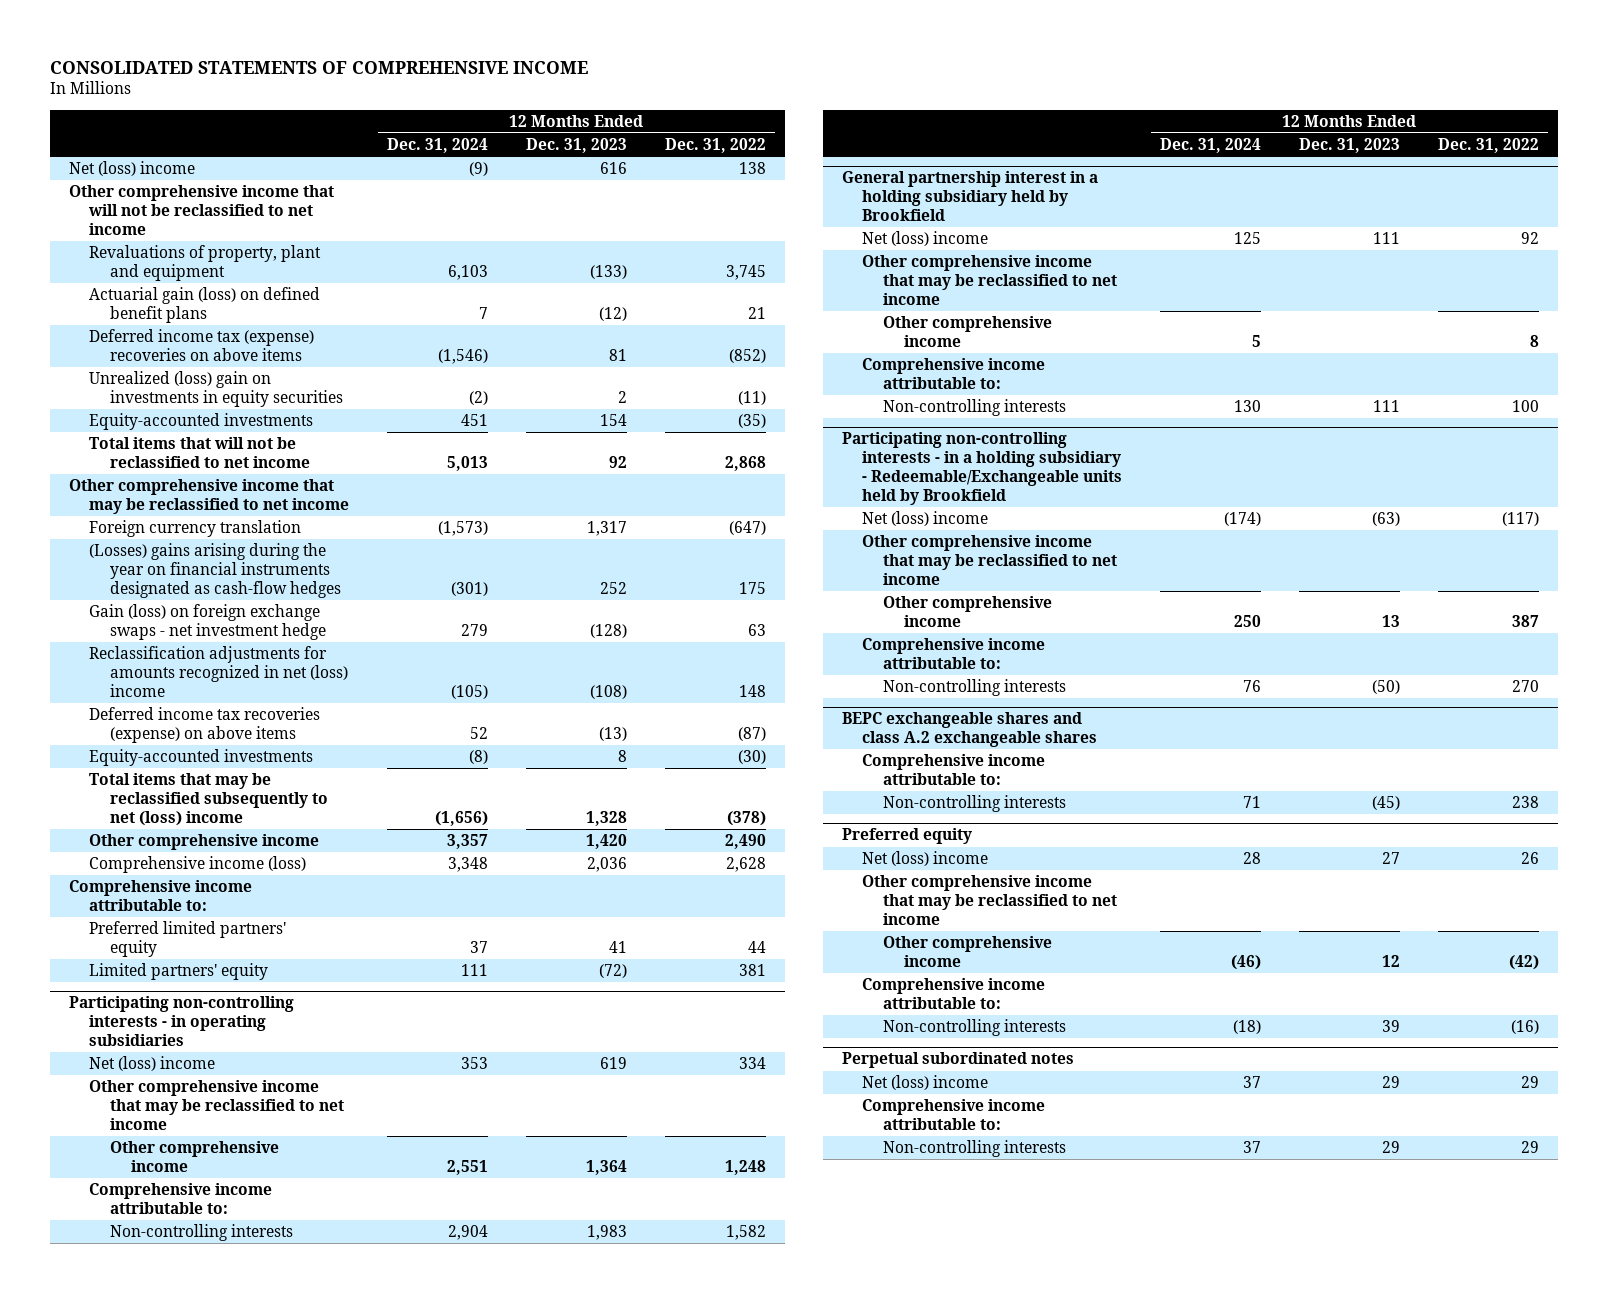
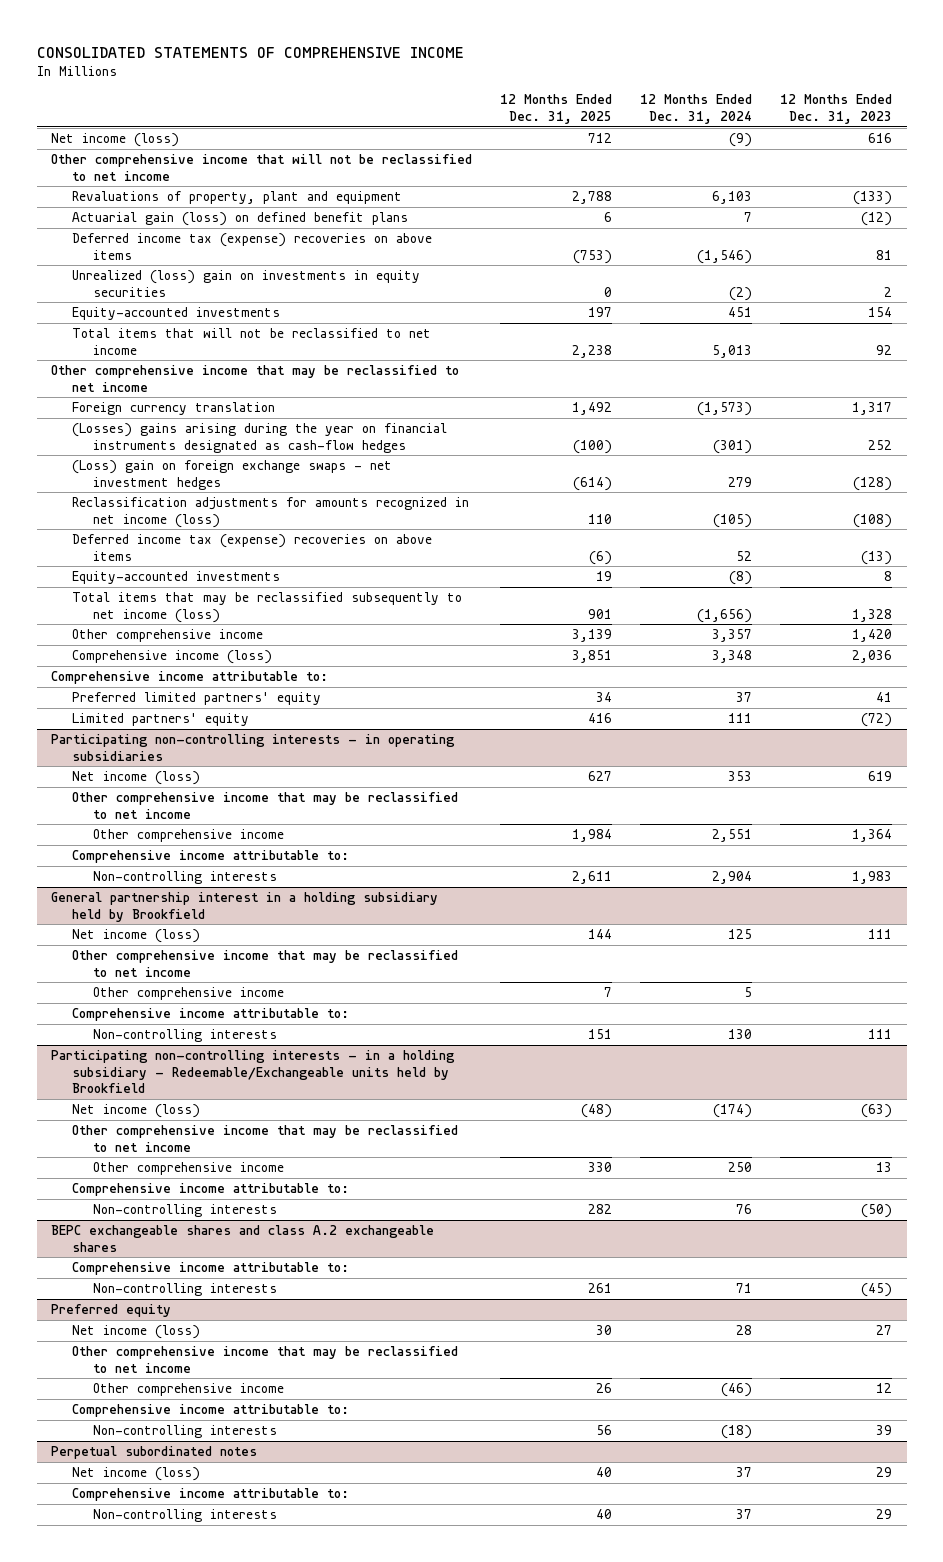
- | 12 Months Ended Dec. 31, 2024 | 12 Months Ended Dec. 31, 2023 | 12 Months Ended Dec. 31, 2022
+ | 12 Months Ended Dec. 31, 2025 | 12 Months Ended Dec. 31, 2024 | 12 Months Ended Dec. 31, 2023
- Net (loss) income | (9) | 616 | 138
+ Net income (loss) | 712 | (9) | 616
- Gain (loss) on foreign exchange swaps - net investment hedge | 279 | (128) | 63
- Reclassification adjustments for amounts recognized in net (loss) income | (105) | (108) | 148
- Deferred income tax recoveries (expense) on above items | 52 | (13) | (87)
+ (Loss) gain on foreign exchange swaps - net investment hedges | (614) | 279 | (128)
+ Reclassification adjustments for amounts recognized in net income (loss) | 110 | (105) | (108)
+ Deferred income tax (expense) recoveries on above items | (6) | 52 | (13)
- Total items that may be reclassified subsequently to net (loss) income | (1,656) | 1,328 | (378)
+ Total items that may be reclassified subsequently to net income (loss) | 901 | (1,656) | 1,328
@ Participating non-controlling interests - in operating subsidiaries
- Net (loss) income | 353 | 619 | 334
+ Net income (loss) | 627 | 353 | 619
@ General partnership interest in a holding subsidiary held by Brookfield
- Net (loss) income | 125 | 111 | 92
+ Net income (loss) | 144 | 125 | 111
@ Participating non-controlling interests - in a holding subsidiary - Redeemable/Exchangeable units held by Brookfield
- Net (loss) income | (174) | (63) | (117)
+ Net income (loss) | (48) | (174) | (63)
@ Preferred equity
- Net (loss) income | 28 | 27 | 26
+ Net income (loss) | 30 | 28 | 27
@ Perpetual subordinated notes
- Net (loss) income | 37 | 29 | 29
+ Net income (loss) | 40 | 37 | 29

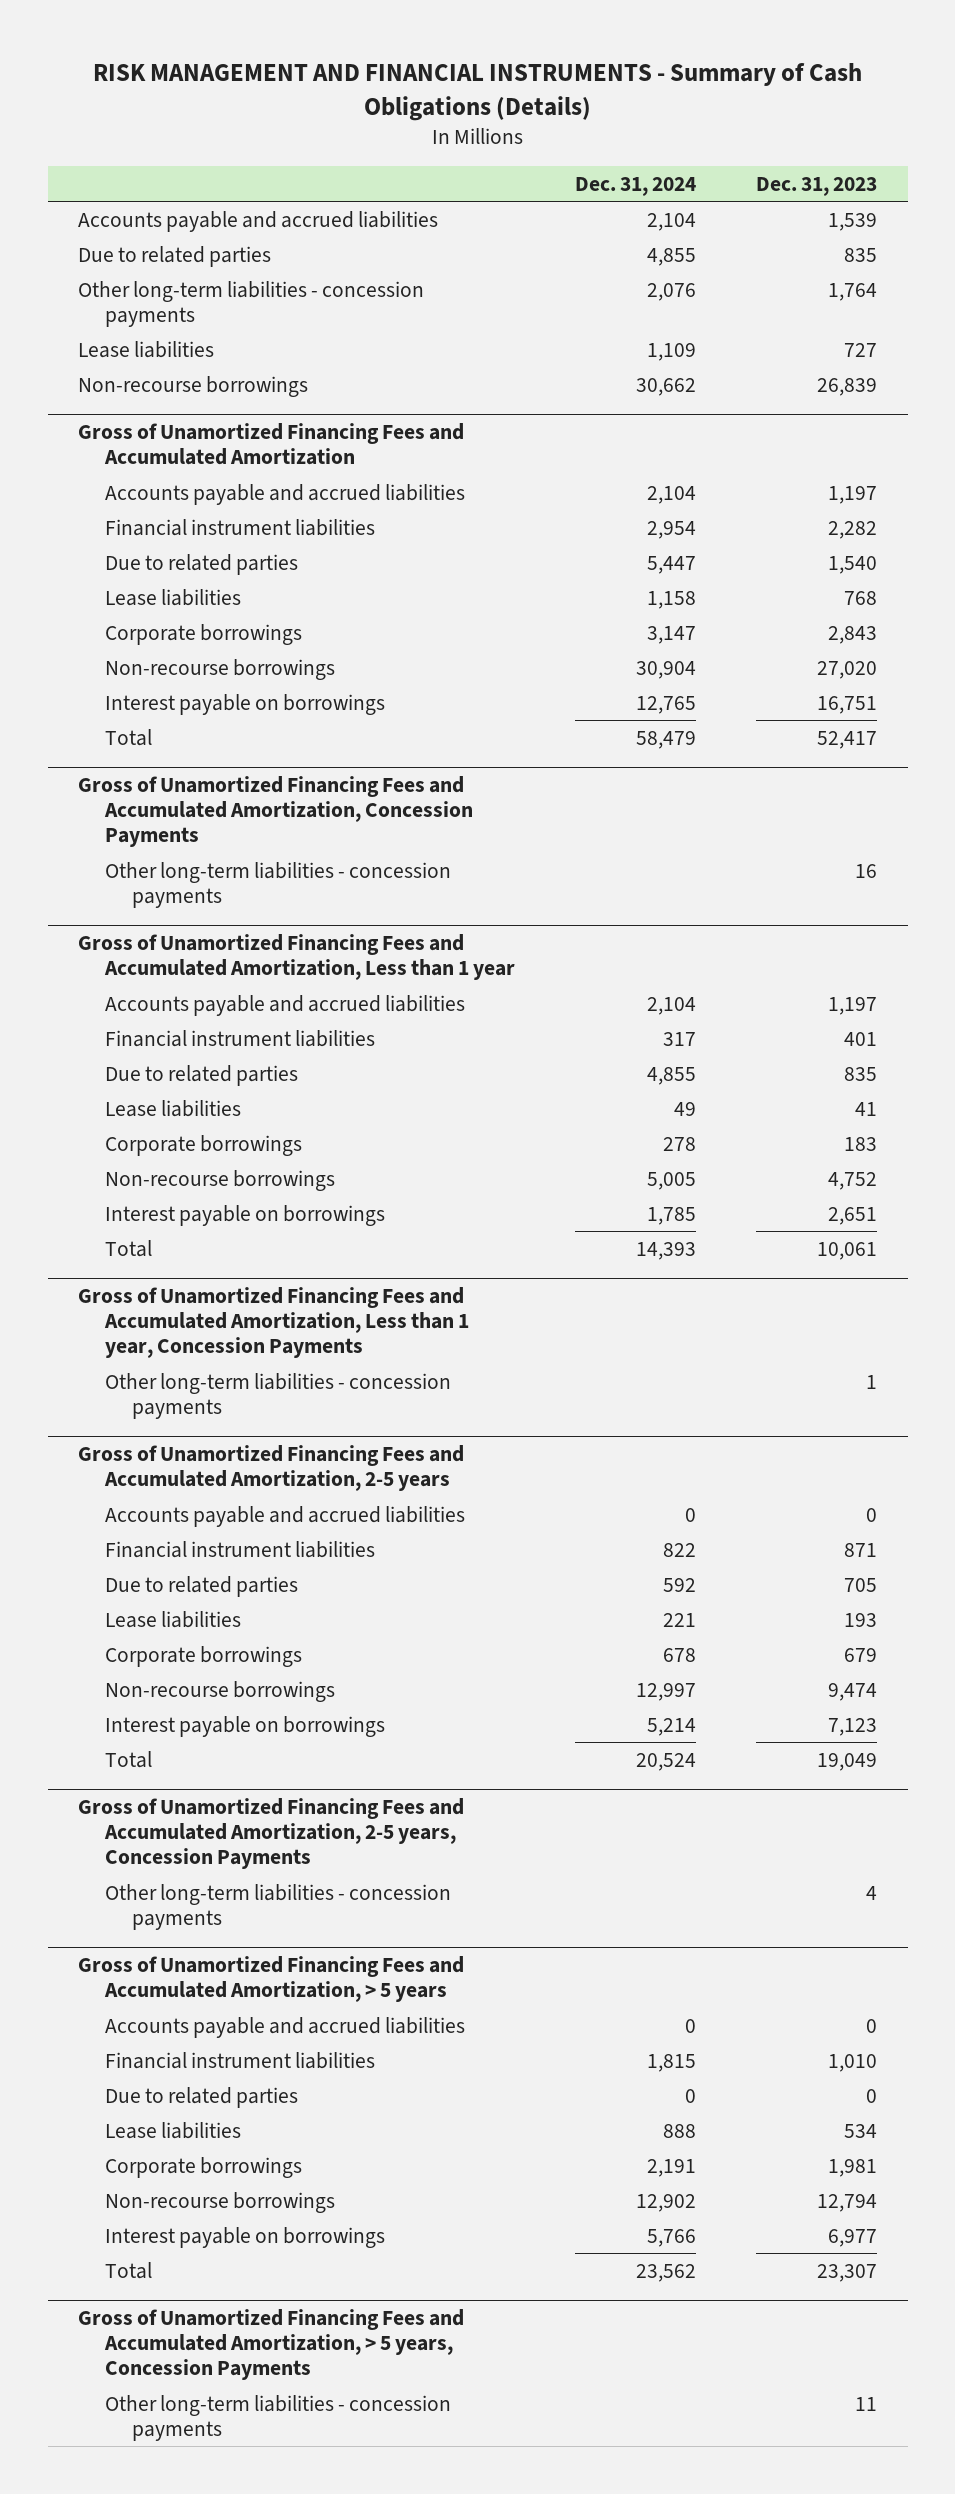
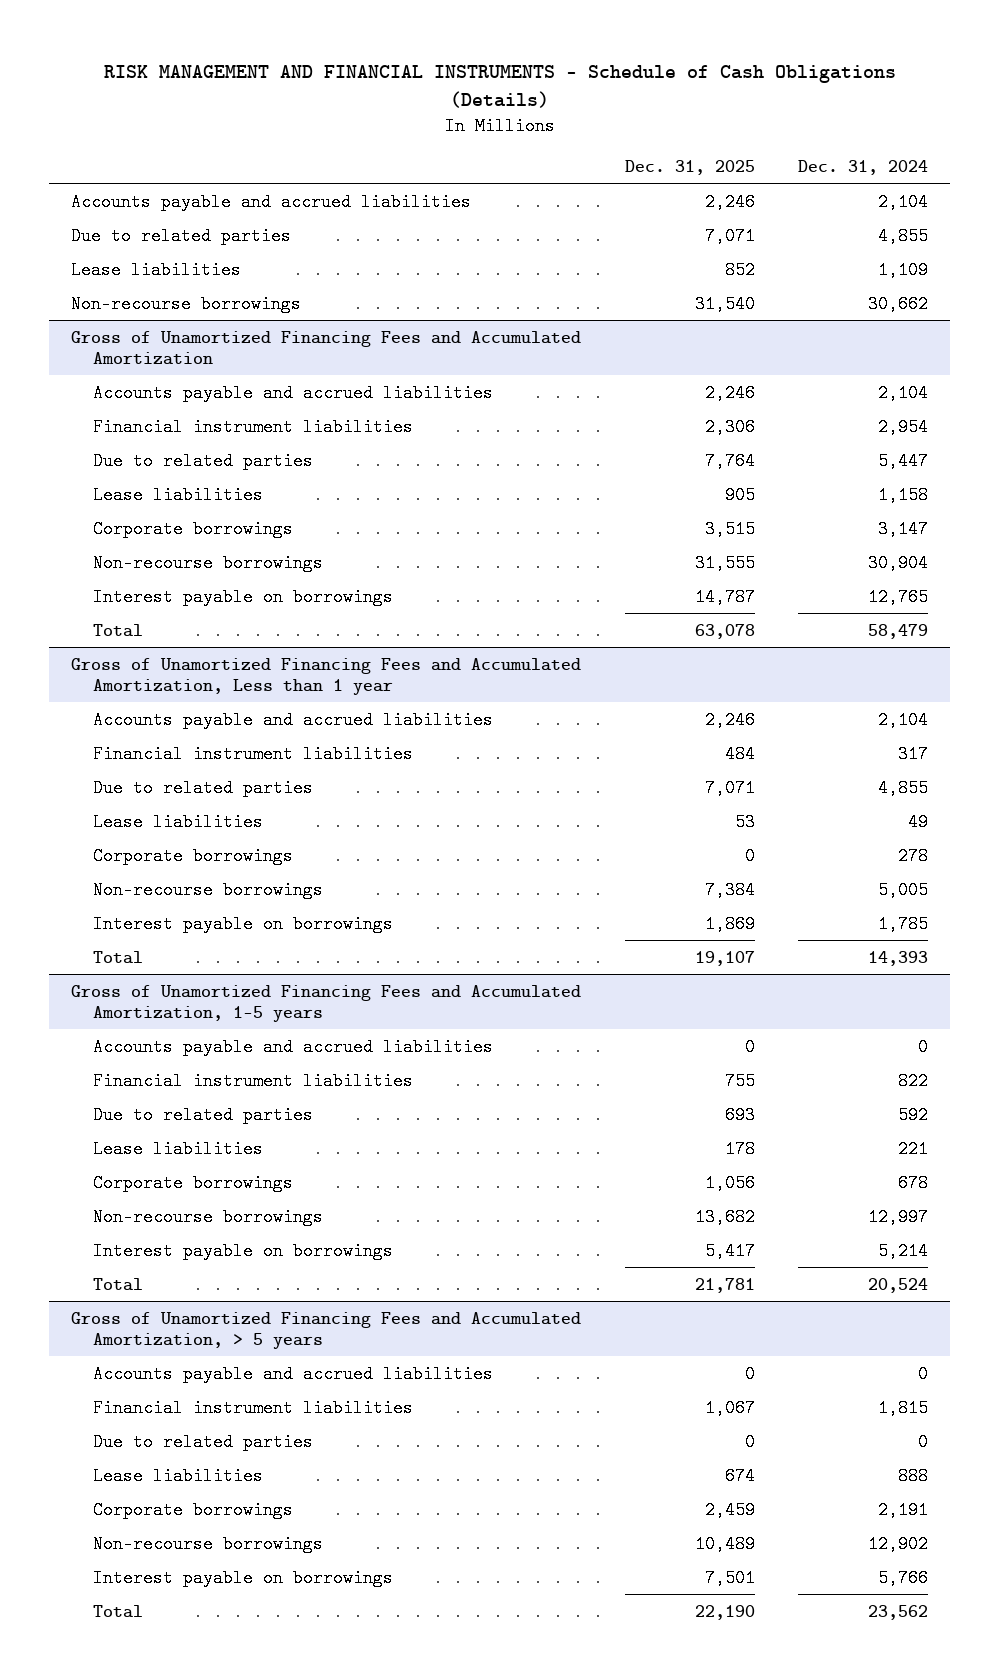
- RISK MANAGEMENT AND FINANCIAL INSTRUMENTS - Summary of Cash Obligations (Details)
+ RISK MANAGEMENT AND FINANCIAL INSTRUMENTS - Schedule of Cash Obligations (Details)
- | Dec. 31, 2024 | Dec. 31, 2023
+ | Dec. 31, 2025 | Dec. 31, 2024
- Other long-term liabilities - concession payments | 2,076 | 1,764
- Gross of Unamortized Financing Fees and Accumulated Amortization, Concession Payments
- Other long-term liabilities - concession payments | | 16
- Gross of Unamortized Financing Fees and Accumulated Amortization, Less than 1 year, Concession Payments
- Other long-term liabilities - concession payments | | 1
- Gross of Unamortized Financing Fees and Accumulated Amortization, 2-5 years
+ Gross of Unamortized Financing Fees and Accumulated Amortization, 1-5 years
- Gross of Unamortized Financing Fees and Accumulated Amortization, 2-5 years, Concession Payments
- Other long-term liabilities - concession payments | | 4
- Gross of Unamortized Financing Fees and Accumulated Amortization, > 5 years, Concession Payments
- Other long-term liabilities - concession payments | | 11

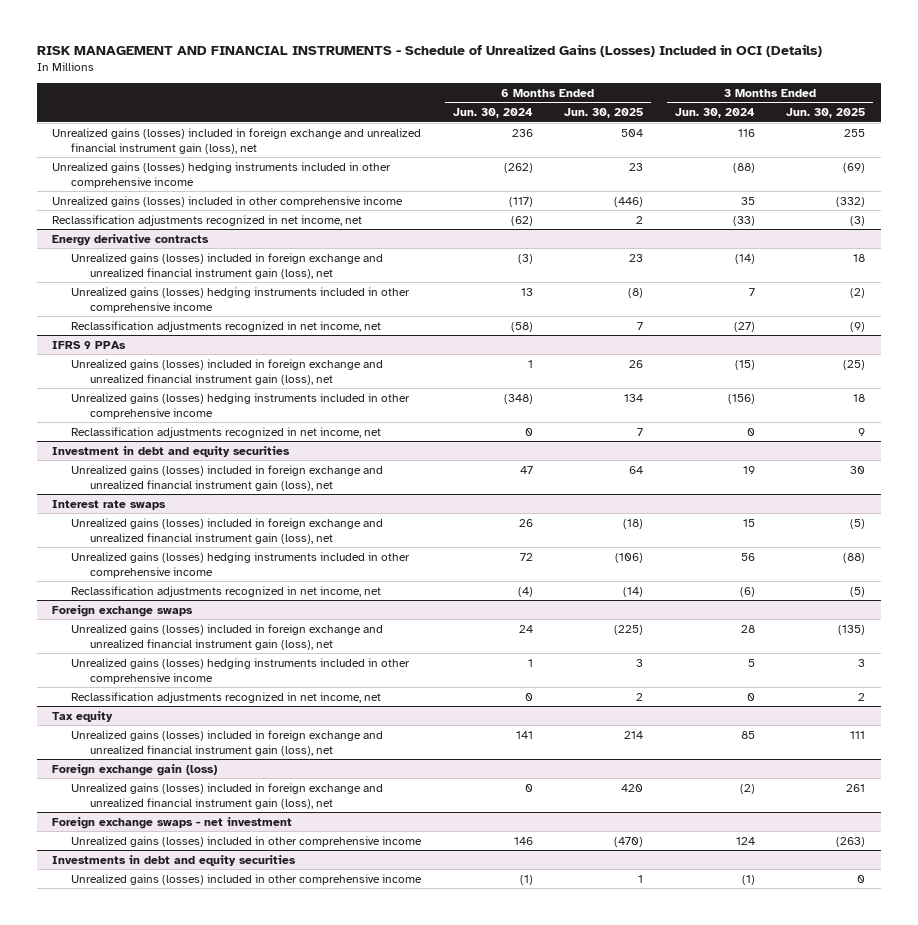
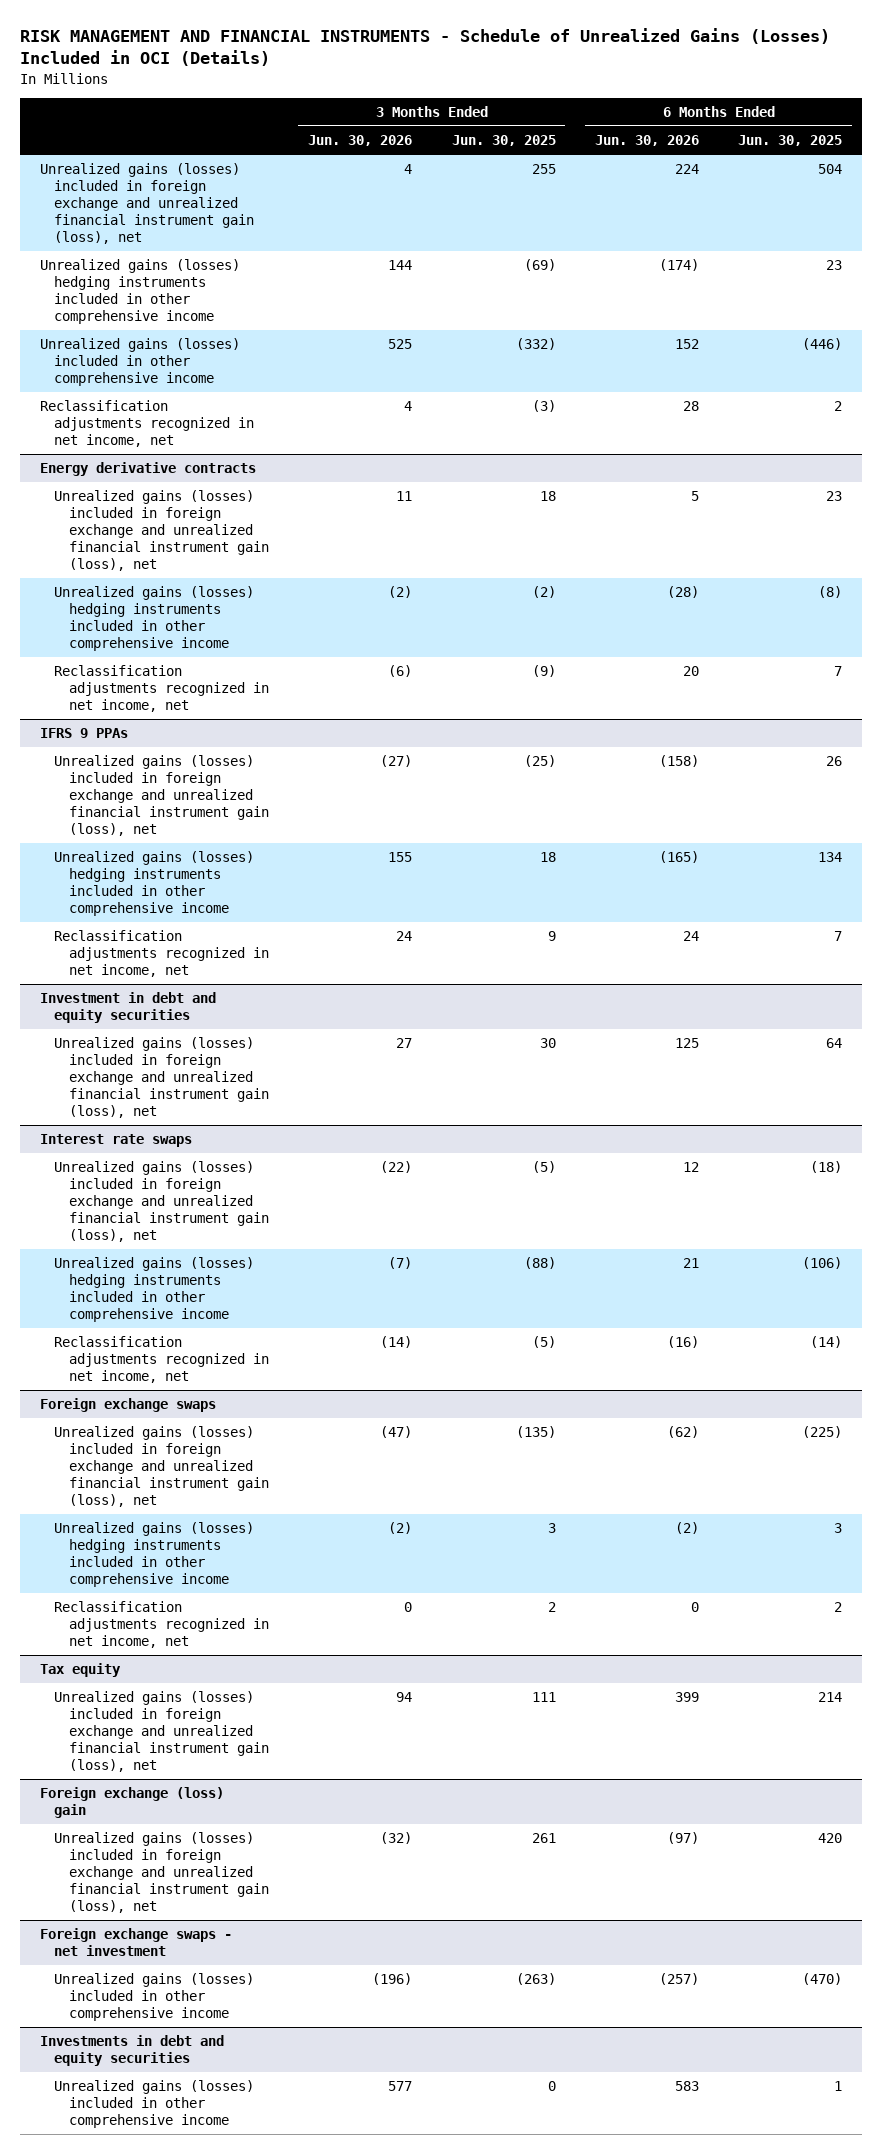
- | 6 Months Ended Jun. 30, 2024 | 6 Months Ended Jun. 30, 2025 | 3 Months Ended Jun. 30, 2024 | 3 Months Ended Jun. 30, 2025
+ | 3 Months Ended Jun. 30, 2026 | 3 Months Ended Jun. 30, 2025 | 6 Months Ended Jun. 30, 2026 | 6 Months Ended Jun. 30, 2025
- Foreign exchange gain (loss)
+ Foreign exchange (loss) gain

